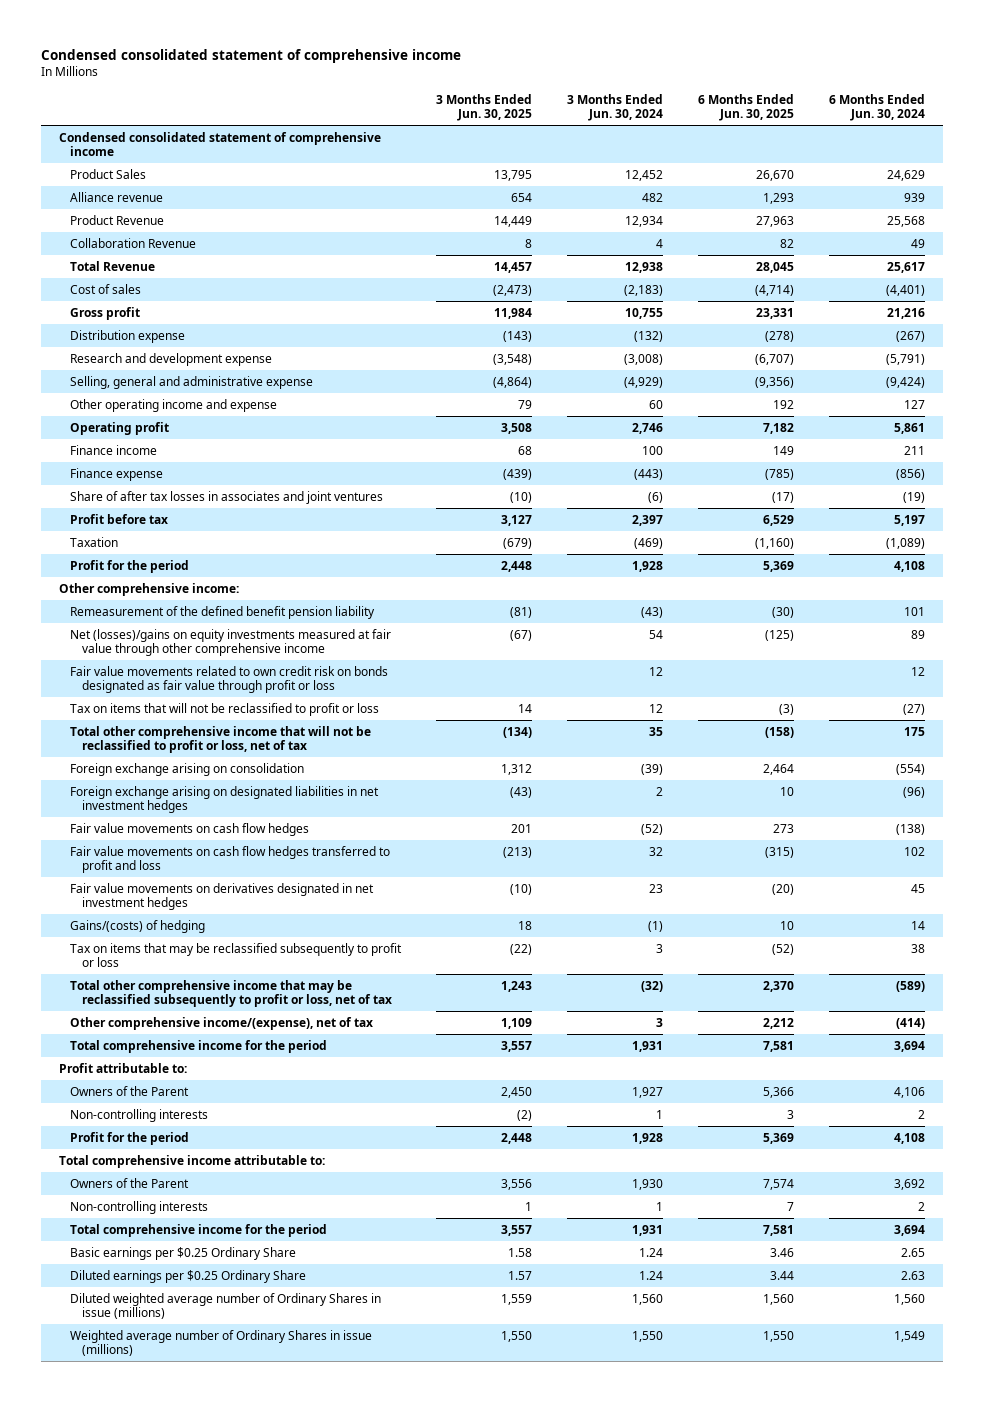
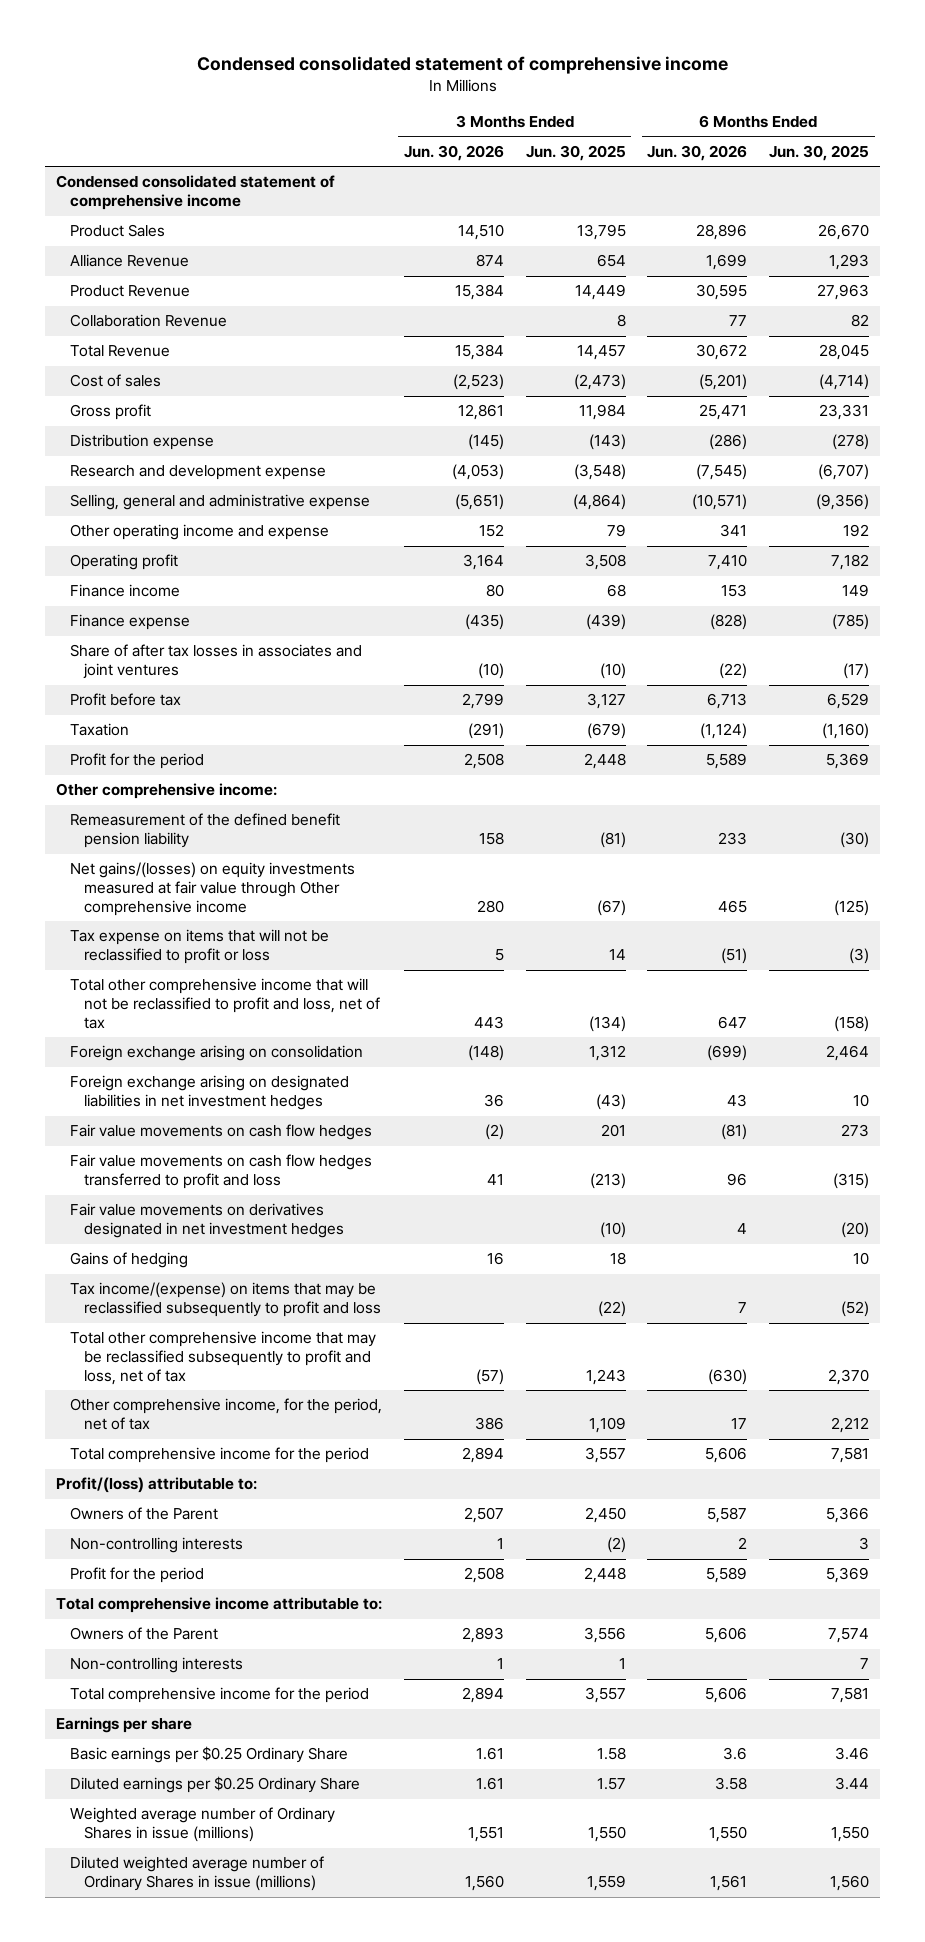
- | 3 Months Ended Jun. 30, 2025 | 3 Months Ended Jun. 30, 2024 | 6 Months Ended Jun. 30, 2025 | 6 Months Ended Jun. 30, 2024
+ | 3 Months Ended Jun. 30, 2026 | 3 Months Ended Jun. 30, 2025 | 6 Months Ended Jun. 30, 2026 | 6 Months Ended Jun. 30, 2025
- Alliance revenue | 654 | 482 | 1,293 | 939
+ Alliance Revenue | 874 | 654 | 1,699 | 1,293
- Net (losses)/gains on equity investments measured at fair value through other comprehensive income | (67) | 54 | (125) | 89
- Fair value movements related to own credit risk on bonds designated as fair value through profit or loss | | 12 | | 12
- Tax on items that will not be reclassified to profit or loss | 14 | 12 | (3) | (27)
- Total other comprehensive income that will not be reclassified to profit or loss, net of tax | (134) | 35 | (158) | 175
+ Net gains/(losses) on equity investments measured at fair value through Other comprehensive income | 280 | (67) | 465 | (125)
+ Tax expense on items that will not be reclassified to profit or loss | 5 | 14 | (51) | (3)
+ Total other comprehensive income that will not be reclassified to profit and loss, net of tax | 443 | (134) | 647 | (158)
- Gains/(costs) of hedging | 18 | (1) | 10 | 14
- Tax on items that may be reclassified subsequently to profit or loss | (22) | 3 | (52) | 38
- Total other comprehensive income that may be reclassified subsequently to profit or loss, net of tax | 1,243 | (32) | 2,370 | (589)
- Other comprehensive income/(expense), net of tax | 1,109 | 3 | 2,212 | (414)
+ Gains of hedging | 16 | 18 | | 10
+ Tax income/(expense) on items that may be reclassified subsequently to profit and loss | | (22) | 7 | (52)
+ Total other comprehensive income that may be reclassified subsequently to profit and loss, net of tax | (57) | 1,243 | (630) | 2,370
+ Other comprehensive income, for the period, net of tax | 386 | 1,109 | 17 | 2,212
- Profit attributable to:
+ Profit/(loss) attributable to:
+ Earnings per share
moved down: Diluted weighted average number of Ordinary Shares in issue (millions) | 1,560 | 1,559 | 1,561 | 1,560

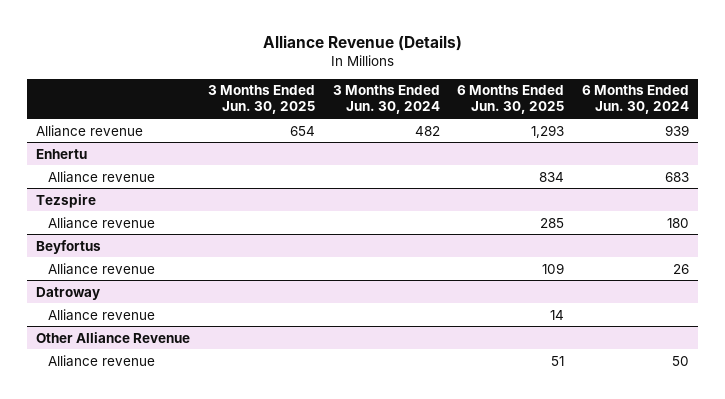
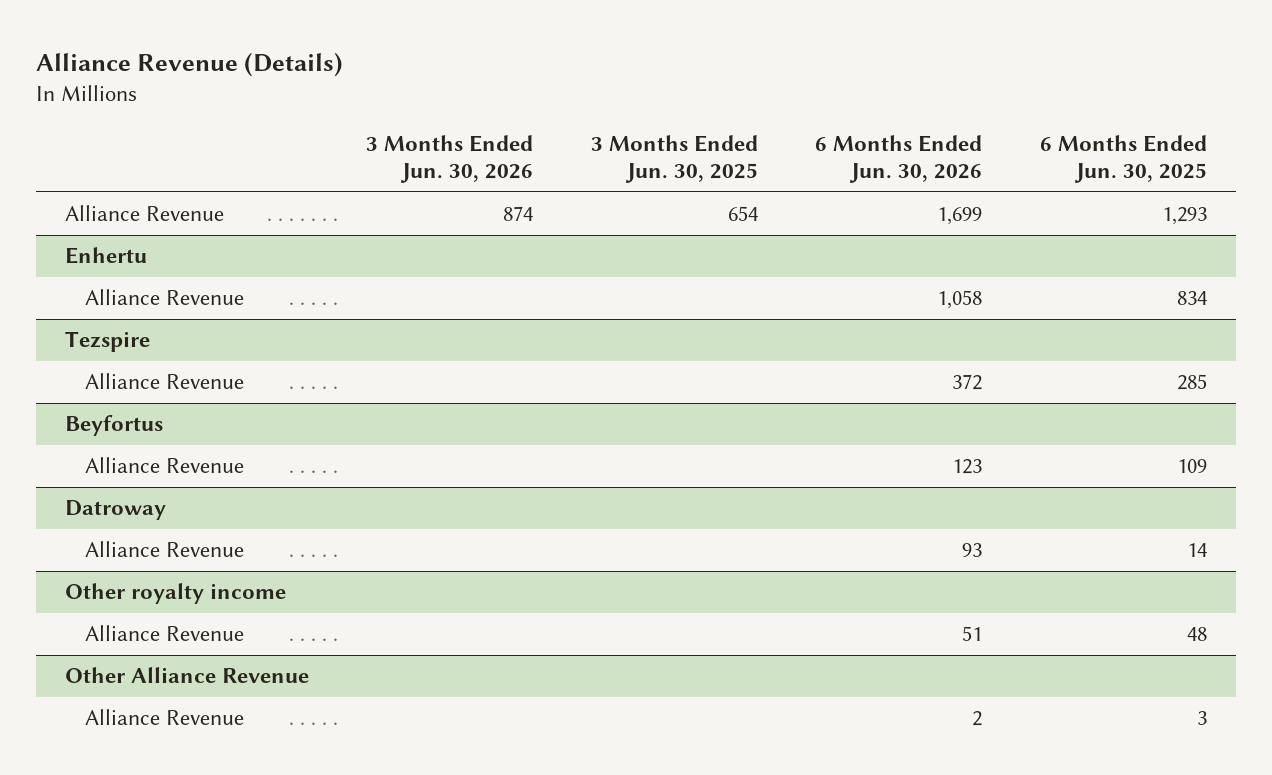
- | 3 Months Ended Jun. 30, 2025 | 3 Months Ended Jun. 30, 2024 | 6 Months Ended Jun. 30, 2025 | 6 Months Ended Jun. 30, 2024
+ | 3 Months Ended Jun. 30, 2026 | 3 Months Ended Jun. 30, 2025 | 6 Months Ended Jun. 30, 2026 | 6 Months Ended Jun. 30, 2025
- Alliance revenue | 654 | 482 | 1,293 | 939
+ Alliance Revenue | 874 | 654 | 1,699 | 1,293
@ Enhertu
- Alliance revenue | | | 834 | 683
+ Alliance Revenue | | | 1,058 | 834
@ Tezspire
- Alliance revenue | | | 285 | 180
+ Alliance Revenue | | | 372 | 285
@ Beyfortus
- Alliance revenue | | | 109 | 26
+ Alliance Revenue | | | 123 | 109
@ Datroway
- Alliance revenue | | | 14 |
+ Alliance Revenue | | | 93 | 14
+ Other royalty income
+ Alliance Revenue | | | 51 | 48
@ Other Alliance Revenue
- Alliance revenue | | | 51 | 50
+ Alliance Revenue | | | 2 | 3

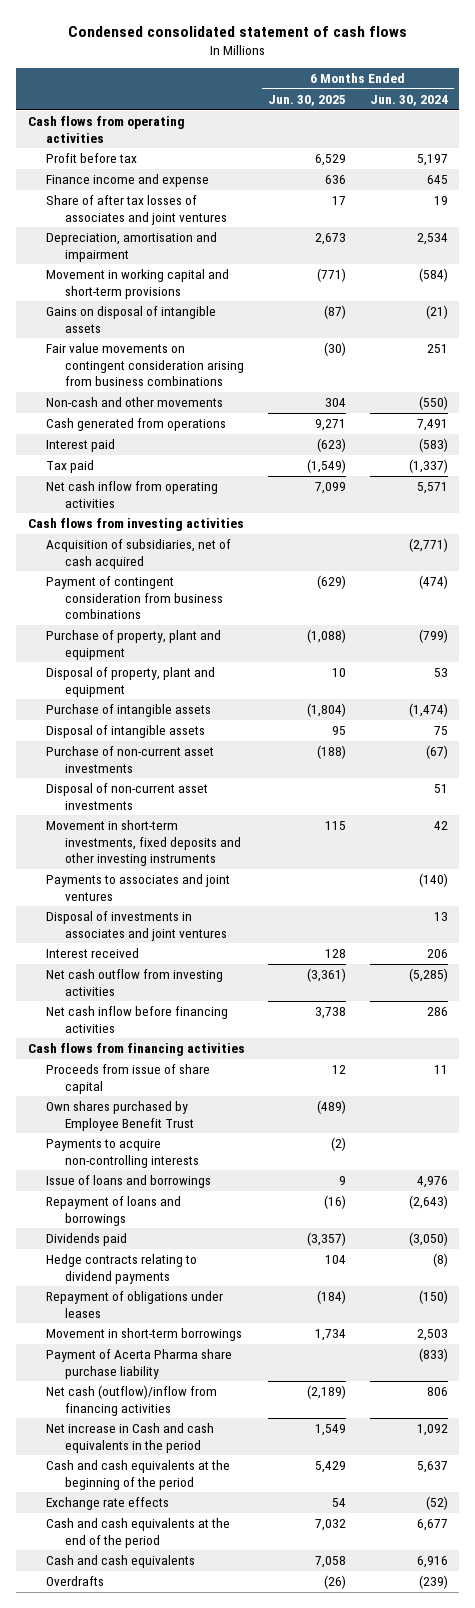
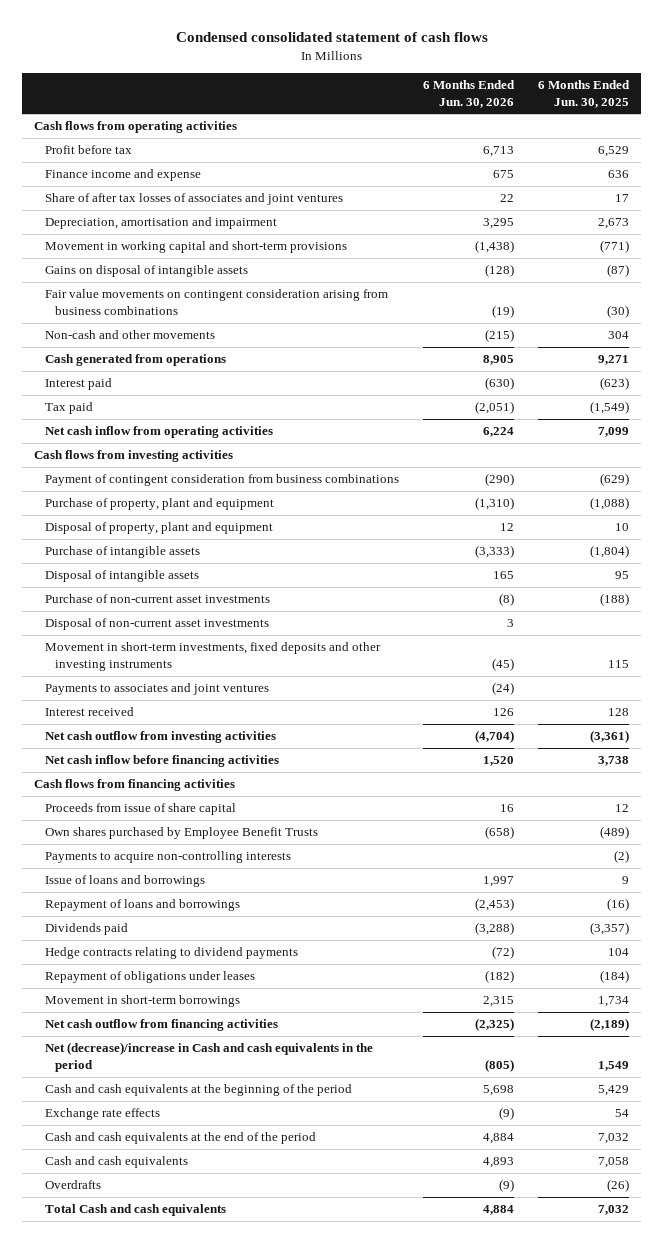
- | 6 Months Ended Jun. 30, 2025 | 6 Months Ended Jun. 30, 2024
+ | 6 Months Ended Jun. 30, 2026 | 6 Months Ended Jun. 30, 2025
- Acquisition of subsidiaries, net of cash acquired | | (2,771)
- Disposal of investments in associates and joint ventures | | 13
- Own shares purchased by Employee Benefit Trust | (489) |
+ Own shares purchased by Employee Benefit Trusts | (658) | (489)
- Payment of Acerta Pharma share purchase liability | | (833)
- Net cash (outflow)/inflow from financing activities | (2,189) | 806
- Net increase in Cash and cash equivalents in the period | 1,549 | 1,092
+ Net cash outflow from financing activities | (2,325) | (2,189)
+ Net (decrease)/increase in Cash and cash equivalents in the period | (805) | 1,549
+ Total Cash and cash equivalents | 4,884 | 7,032

